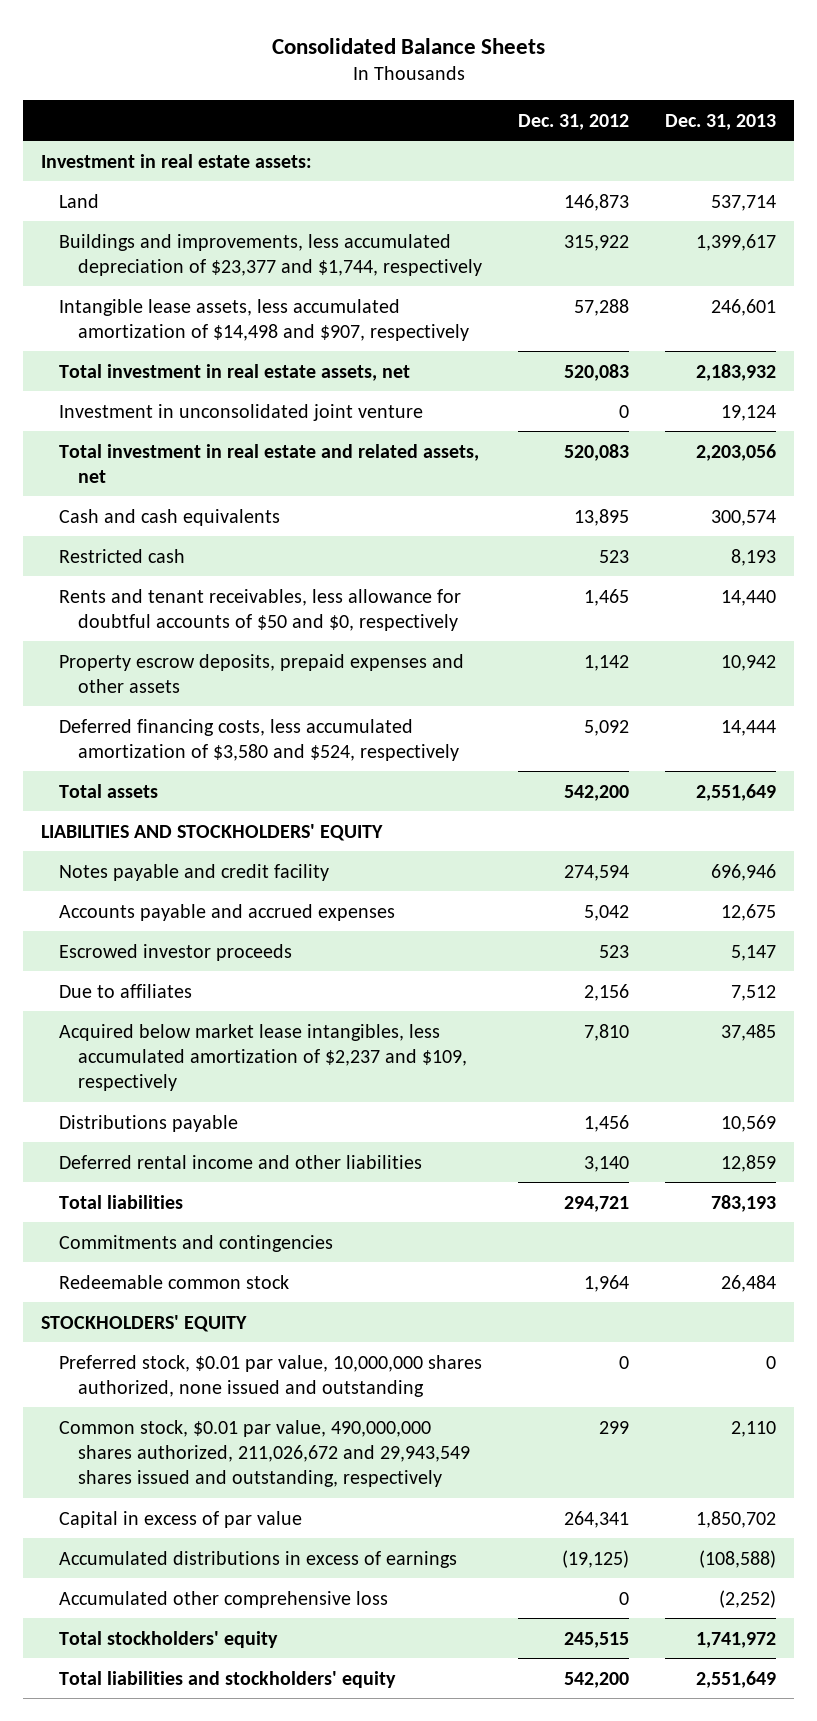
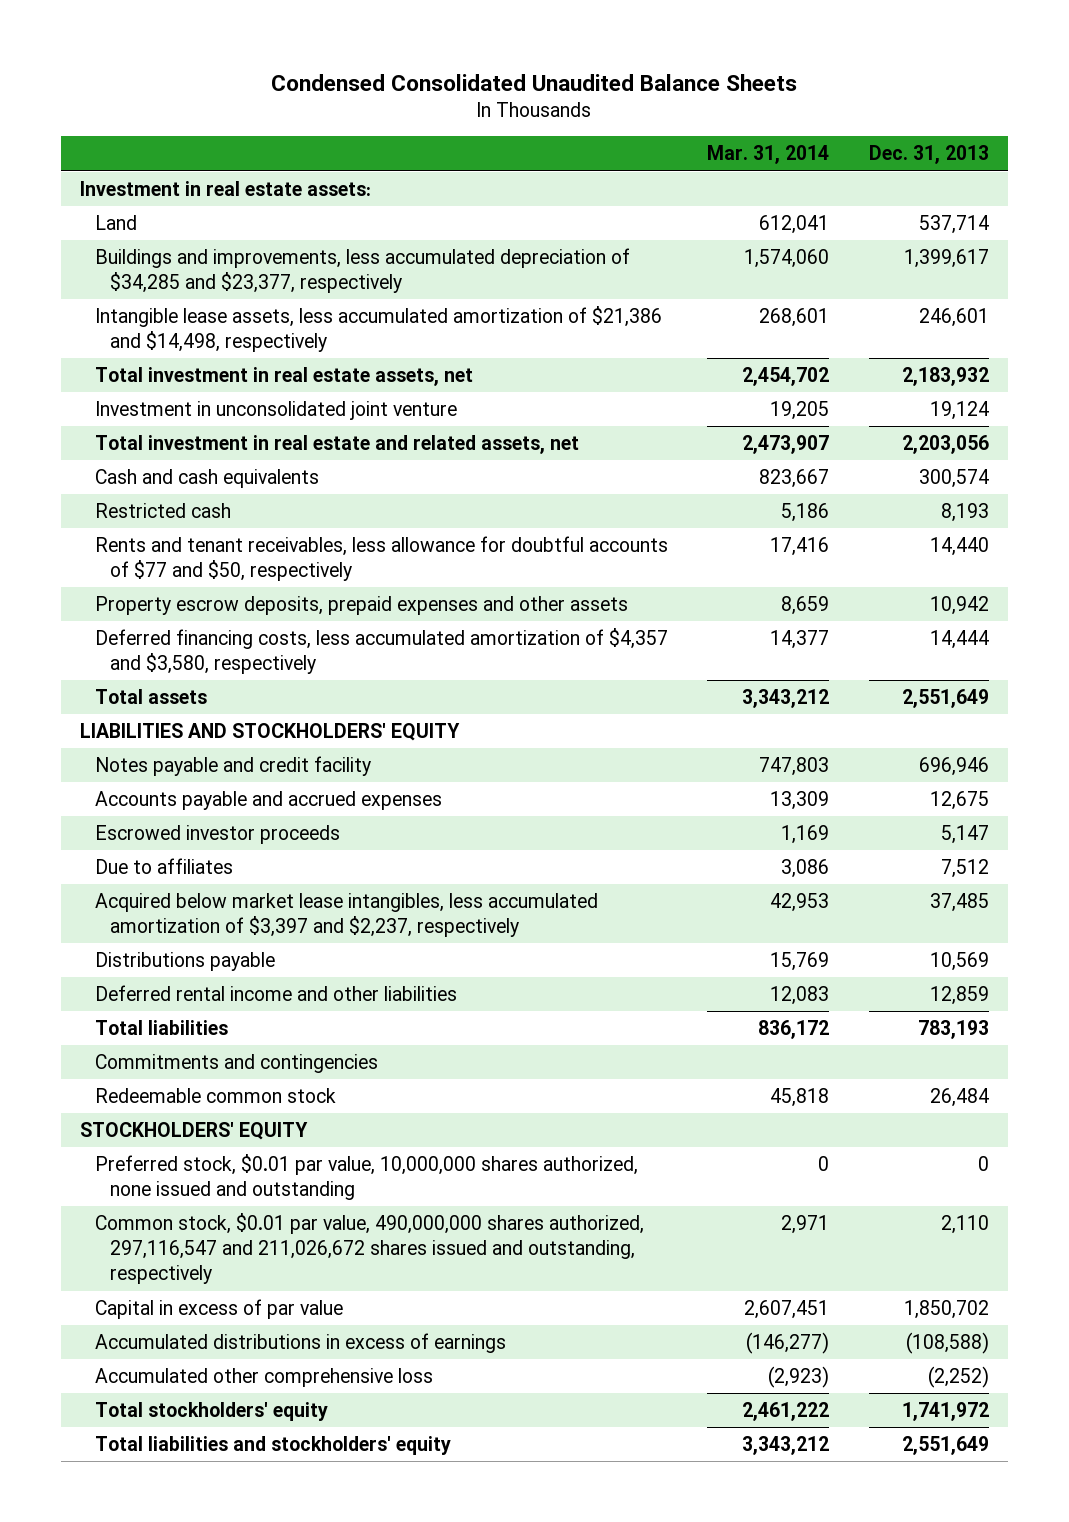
- Consolidated Balance Sheets
+ Condensed Consolidated Unaudited Balance Sheets
- | Dec. 31, 2012 | Dec. 31, 2013
+ | Mar. 31, 2014 | Dec. 31, 2013
- Buildings and improvements, less accumulated depreciation of $23,377 and $1,744, respectively | 315,922 | 1,399,617
- Intangible lease assets, less accumulated amortization of $14,498 and $907, respectively | 57,288 | 246,601
+ Buildings and improvements, less accumulated depreciation of $34,285 and $23,377, respectively | 1,574,060 | 1,399,617
+ Intangible lease assets, less accumulated amortization of $21,386 and $14,498, respectively | 268,601 | 246,601
- Rents and tenant receivables, less allowance for doubtful accounts of $50 and $0, respectively | 1,465 | 14,440
+ Rents and tenant receivables, less allowance for doubtful accounts of $77 and $50, respectively | 17,416 | 14,440
- Deferred financing costs, less accumulated amortization of $3,580 and $524, respectively | 5,092 | 14,444
+ Deferred financing costs, less accumulated amortization of $4,357 and $3,580, respectively | 14,377 | 14,444
- Acquired below market lease intangibles, less accumulated amortization of $2,237 and $109, respectively | 7,810 | 37,485
+ Acquired below market lease intangibles, less accumulated amortization of $3,397 and $2,237, respectively | 42,953 | 37,485
- Common stock, $0.01 par value, 490,000,000 shares authorized, 211,026,672 and 29,943,549 shares issued and outstanding, respectively | 299 | 2,110
+ Common stock, $0.01 par value, 490,000,000 shares authorized, 297,116,547 and 211,026,672 shares issued and outstanding, respectively | 2,971 | 2,110

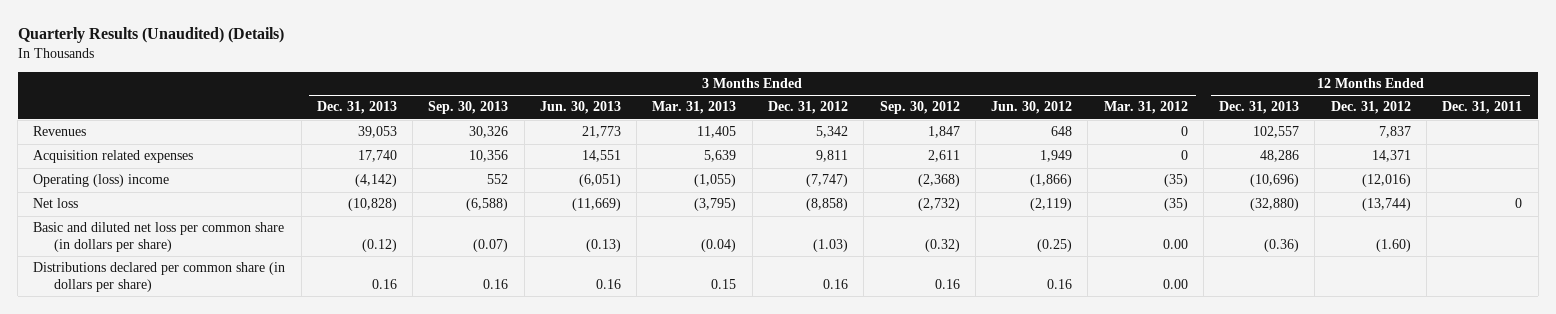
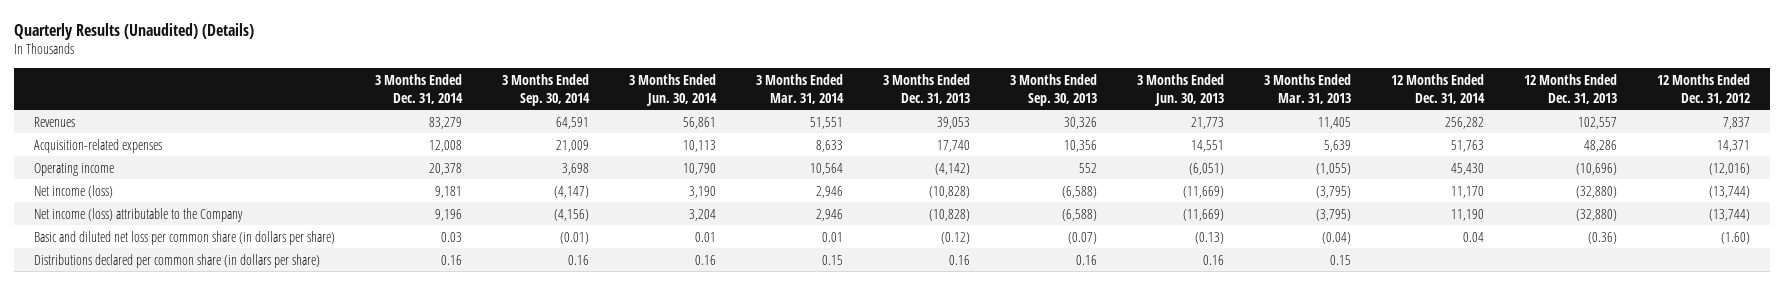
- | 3 Months Ended Dec. 31, 2013 | 3 Months Ended Sep. 30, 2013 | 3 Months Ended Jun. 30, 2013 | 3 Months Ended Mar. 31, 2013 | 3 Months Ended Dec. 31, 2012 | 3 Months Ended Sep. 30, 2012 | 3 Months Ended Jun. 30, 2012 | 3 Months Ended Mar. 31, 2012 | 12 Months Ended Dec. 31, 2013 | 12 Months Ended Dec. 31, 2012 | 12 Months Ended Dec. 31, 2011
+ | 3 Months Ended Dec. 31, 2014 | 3 Months Ended Sep. 30, 2014 | 3 Months Ended Jun. 30, 2014 | 3 Months Ended Mar. 31, 2014 | 3 Months Ended Dec. 31, 2013 | 3 Months Ended Sep. 30, 2013 | 3 Months Ended Jun. 30, 2013 | 3 Months Ended Mar. 31, 2013 | 12 Months Ended Dec. 31, 2014 | 12 Months Ended Dec. 31, 2013 | 12 Months Ended Dec. 31, 2012
- Acquisition related expenses | 17,740 | 10,356 | 14,551 | 5,639 | 9,811 | 2,611 | 1,949 | 0 | 48,286 | 14,371 |
- Operating (loss) income | (4,142) | 552 | (6,051) | (1,055) | (7,747) | (2,368) | (1,866) | (35) | (10,696) | (12,016) |
- Net loss | (10,828) | (6,588) | (11,669) | (3,795) | (8,858) | (2,732) | (2,119) | (35) | (32,880) | (13,744) | 0
+ Acquisition-related expenses | 12,008 | 21,009 | 10,113 | 8,633 | 17,740 | 10,356 | 14,551 | 5,639 | 51,763 | 48,286 | 14,371
+ Operating income | 20,378 | 3,698 | 10,790 | 10,564 | (4,142) | 552 | (6,051) | (1,055) | 45,430 | (10,696) | (12,016)
+ Net income (loss) | 9,181 | (4,147) | 3,190 | 2,946 | (10,828) | (6,588) | (11,669) | (3,795) | 11,170 | (32,880) | (13,744)
+ Net income (loss) attributable to the Company | 9,196 | (4,156) | 3,204 | 2,946 | (10,828) | (6,588) | (11,669) | (3,795) | 11,190 | (32,880) | (13,744)

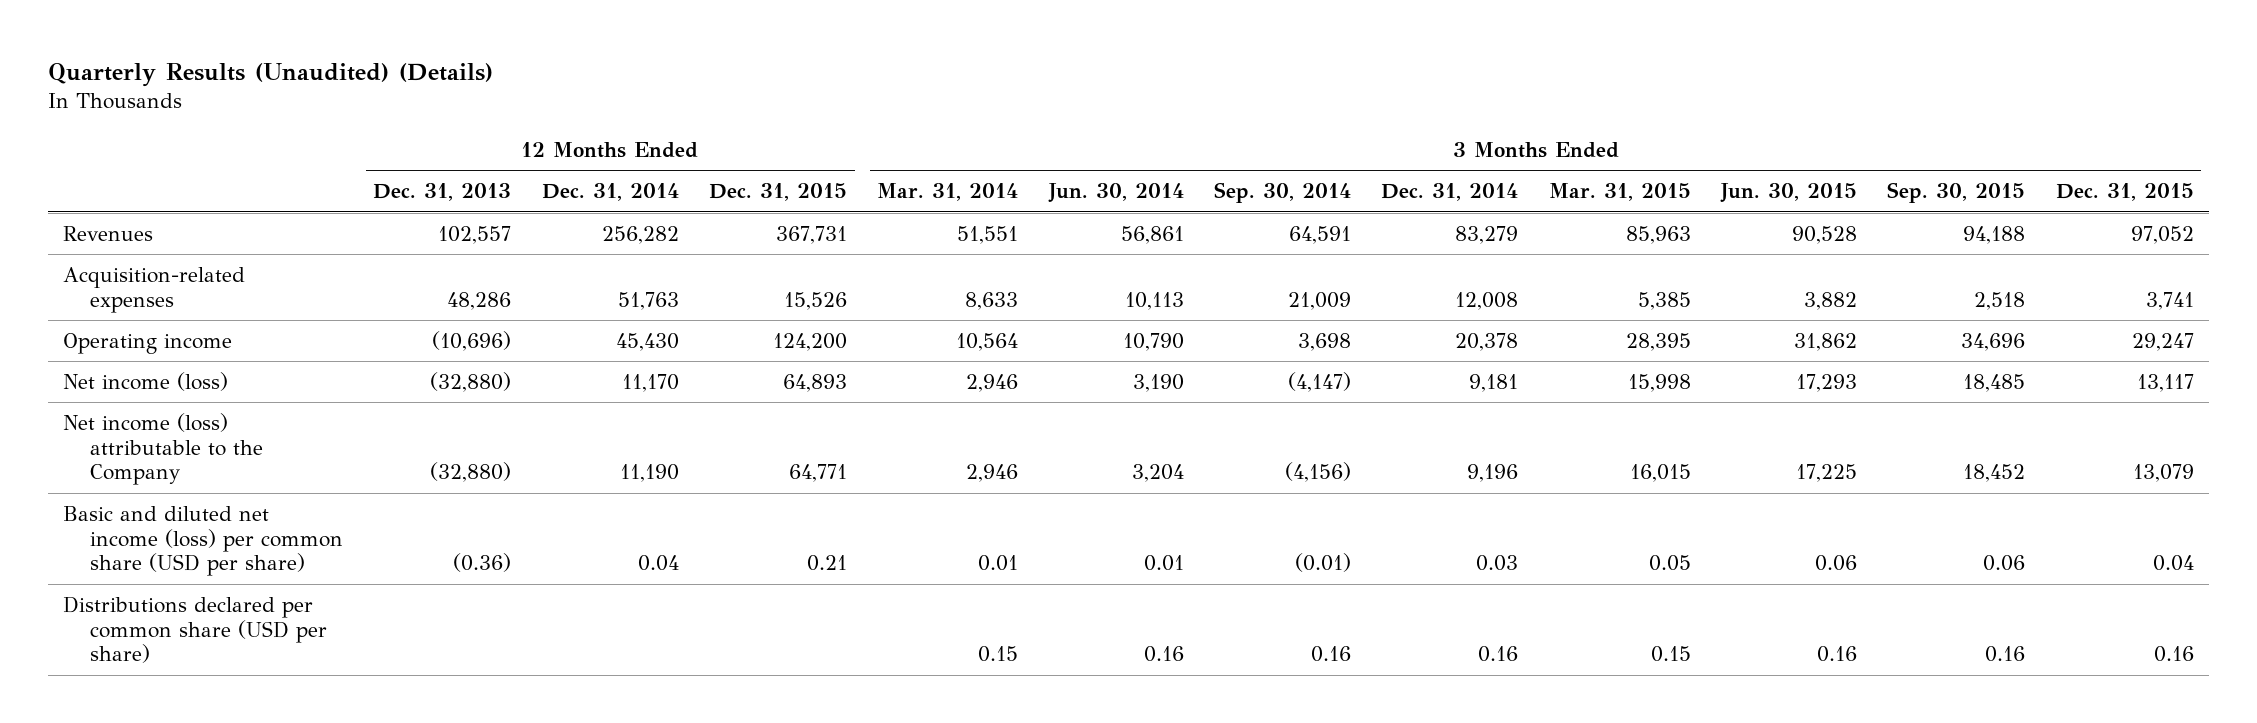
- | 3 Months Ended Dec. 31, 2014 | 3 Months Ended Sep. 30, 2014 | 3 Months Ended Jun. 30, 2014 | 3 Months Ended Mar. 31, 2014 | 3 Months Ended Dec. 31, 2013 | 3 Months Ended Sep. 30, 2013 | 3 Months Ended Jun. 30, 2013 | 3 Months Ended Mar. 31, 2013 | 12 Months Ended Dec. 31, 2014 | 12 Months Ended Dec. 31, 2013 | 12 Months Ended Dec. 31, 2012
+ | 12 Months Ended Dec. 31, 2013 | 12 Months Ended Dec. 31, 2014 | 12 Months Ended Dec. 31, 2015 | 3 Months Ended Mar. 31, 2014 | 3 Months Ended Jun. 30, 2014 | 3 Months Ended Sep. 30, 2014 | 3 Months Ended Dec. 31, 2014 | 3 Months Ended Mar. 31, 2015 | 3 Months Ended Jun. 30, 2015 | 3 Months Ended Sep. 30, 2015 | 3 Months Ended Dec. 31, 2015
- Basic and diluted net loss per common share (in dollars per share) | 0.03 | (0.01) | 0.01 | 0.01 | (0.12) | (0.07) | (0.13) | (0.04) | 0.04 | (0.36) | (1.60)
- Distributions declared per common share (in dollars per share) | 0.16 | 0.16 | 0.16 | 0.15 | 0.16 | 0.16 | 0.16 | 0.15 | | |
+ Basic and diluted net income (loss) per common share (USD per share) | (0.36) | 0.04 | 0.21 | 0.01 | 0.01 | (0.01) | 0.03 | 0.05 | 0.06 | 0.06 | 0.04
+ Distributions declared per common share (USD per share) | | | | 0.15 | 0.16 | 0.16 | 0.16 | 0.15 | 0.16 | 0.16 | 0.16

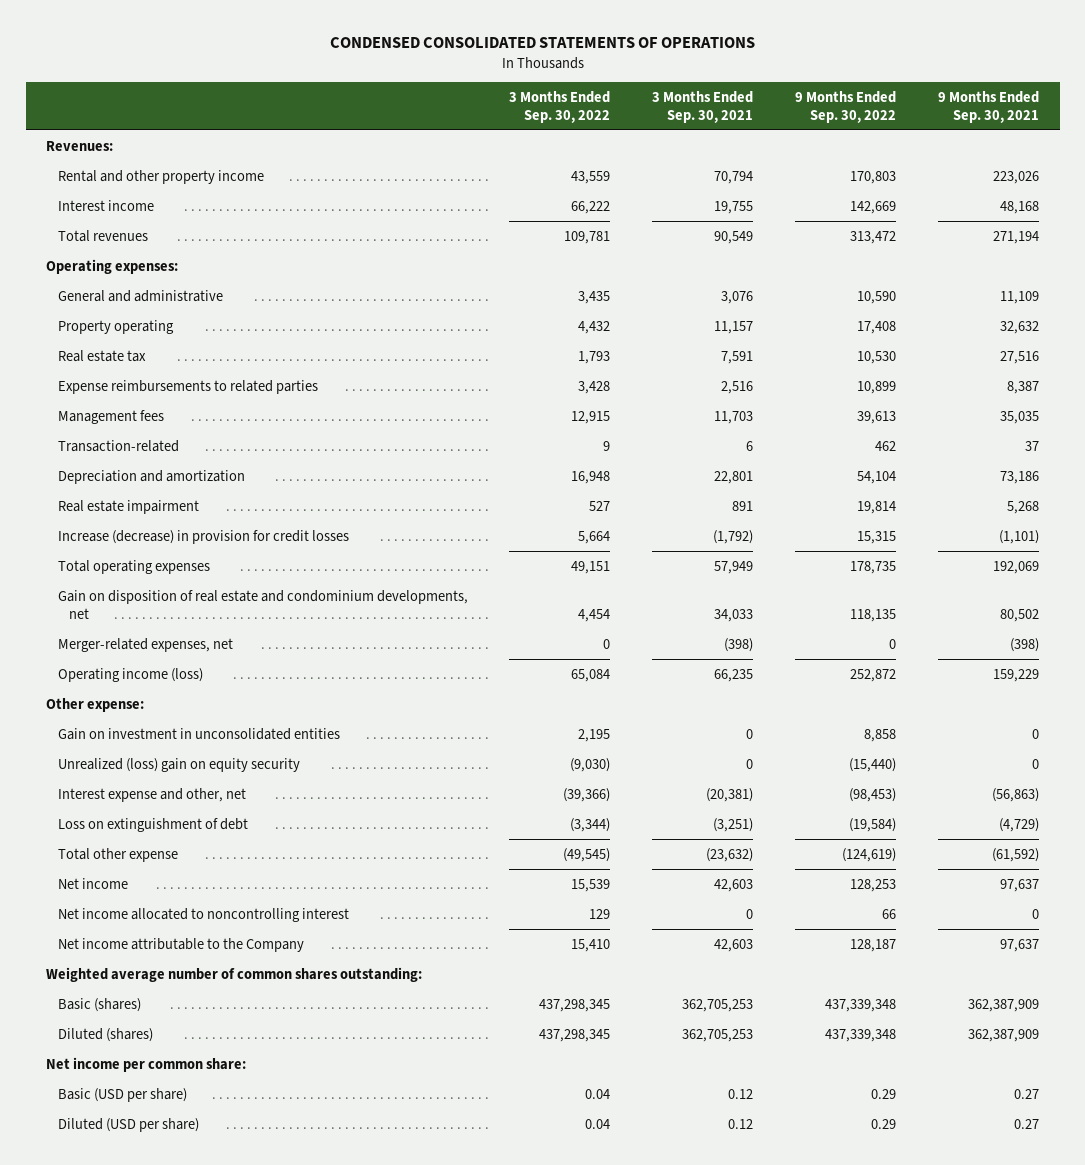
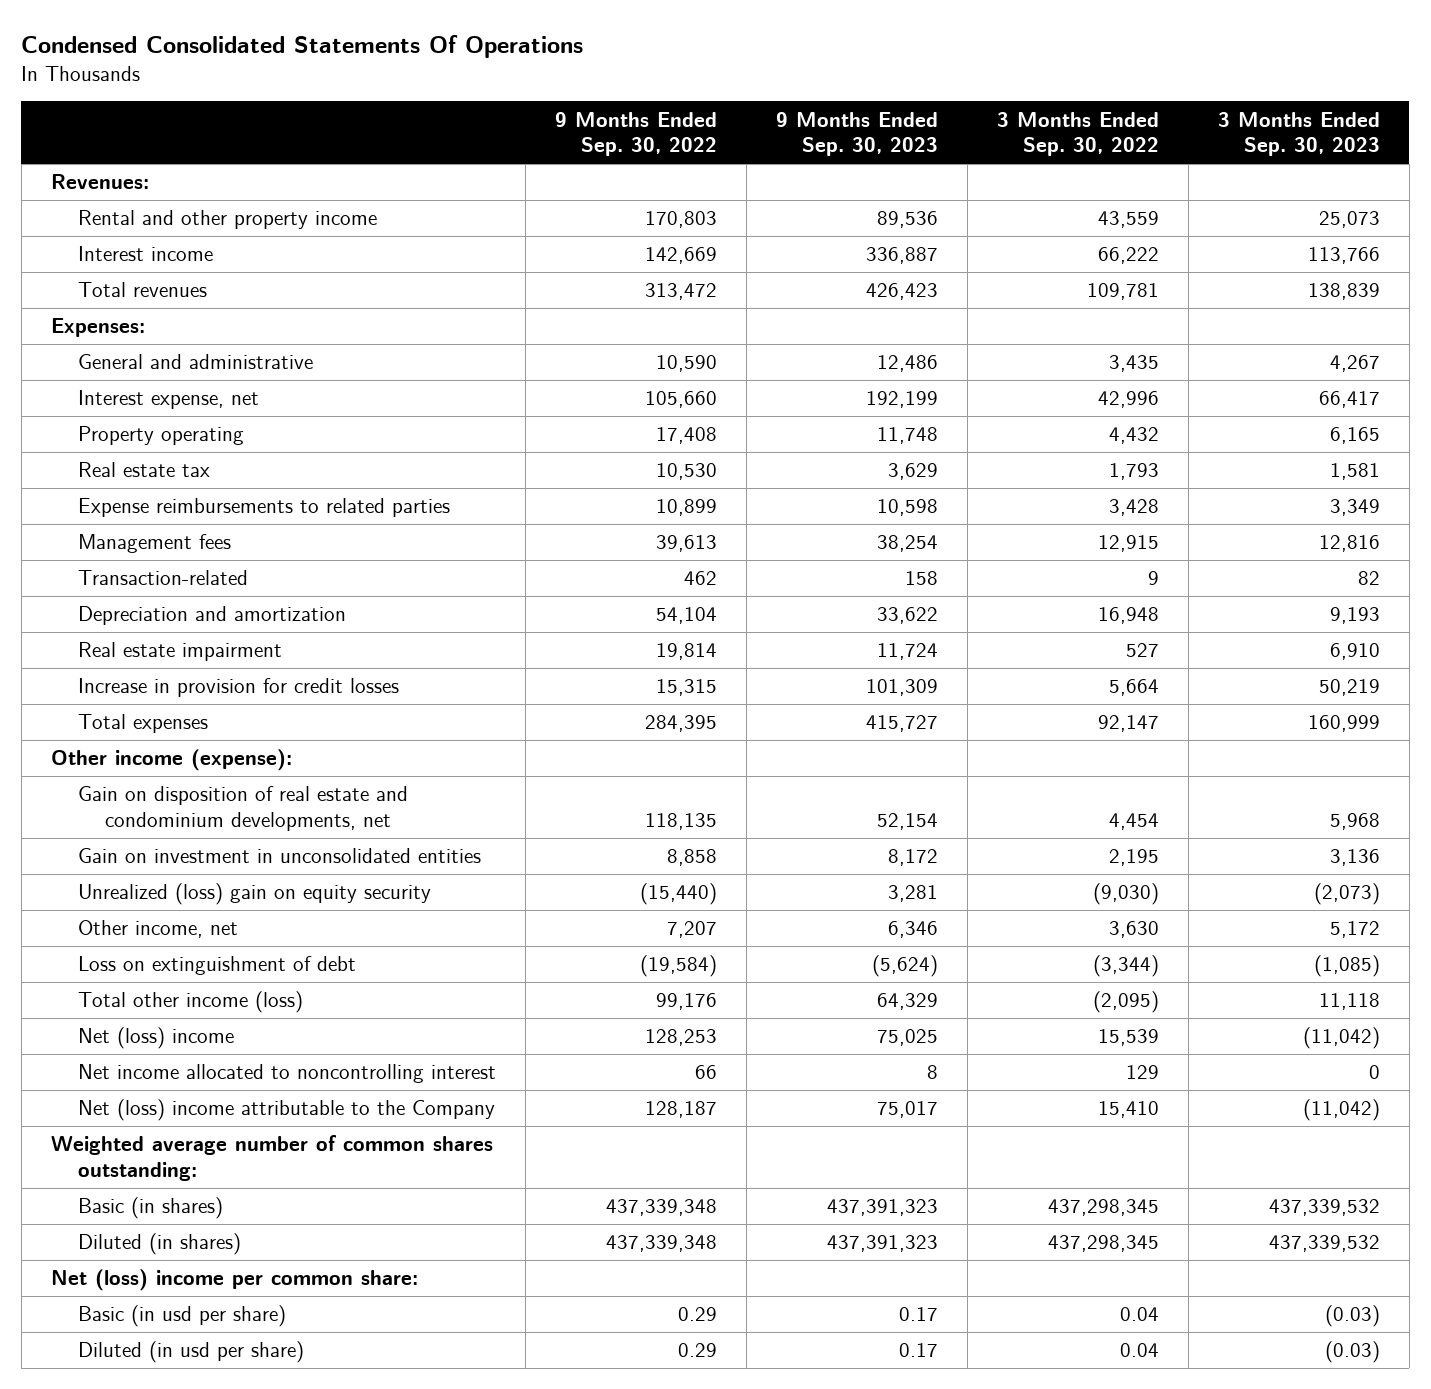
- CONDENSED CONSOLIDATED STATEMENTS OF OPERATIONS
+ Condensed Consolidated Statements Of Operations
- | 3 Months Ended Sep. 30, 2022 | 3 Months Ended Sep. 30, 2021 | 9 Months Ended Sep. 30, 2022 | 9 Months Ended Sep. 30, 2021
+ | 9 Months Ended Sep. 30, 2022 | 9 Months Ended Sep. 30, 2023 | 3 Months Ended Sep. 30, 2022 | 3 Months Ended Sep. 30, 2023
- Operating expenses:
+ Expenses:
+ Interest expense, net | 105,660 | 192,199 | 42,996 | 66,417
- Increase (decrease) in provision for credit losses | 5,664 | (1,792) | 15,315 | (1,101)
- Total operating expenses | 49,151 | 57,949 | 178,735 | 192,069
+ Increase in provision for credit losses | 15,315 | 101,309 | 5,664 | 50,219
+ Total expenses | 284,395 | 415,727 | 92,147 | 160,999
+ Other income (expense):
- Merger-related expenses, net | 0 | (398) | 0 | (398)
- Operating income (loss) | 65,084 | 66,235 | 252,872 | 159,229
- Other expense:
- Interest expense and other, net | (39,366) | (20,381) | (98,453) | (56,863)
+ Other income, net | 7,207 | 6,346 | 3,630 | 5,172
- Total other expense | (49,545) | (23,632) | (124,619) | (61,592)
- Net income | 15,539 | 42,603 | 128,253 | 97,637
+ Total other income (loss) | 99,176 | 64,329 | (2,095) | 11,118
+ Net (loss) income | 128,253 | 75,025 | 15,539 | (11,042)
- Net income attributable to the Company | 15,410 | 42,603 | 128,187 | 97,637
+ Net (loss) income attributable to the Company | 128,187 | 75,017 | 15,410 | (11,042)
- Basic (shares) | 437,298,345 | 362,705,253 | 437,339,348 | 362,387,909
- Diluted (shares) | 437,298,345 | 362,705,253 | 437,339,348 | 362,387,909
- Net income per common share:
- Basic (USD per share) | 0.04 | 0.12 | 0.29 | 0.27
- Diluted (USD per share) | 0.04 | 0.12 | 0.29 | 0.27
+ Basic (in shares) | 437,339,348 | 437,391,323 | 437,298,345 | 437,339,532
+ Diluted (in shares) | 437,339,348 | 437,391,323 | 437,298,345 | 437,339,532
+ Net (loss) income per common share:
+ Basic (in usd per share) | 0.29 | 0.17 | 0.04 | (0.03)
+ Diluted (in usd per share) | 0.29 | 0.17 | 0.04 | (0.03)

